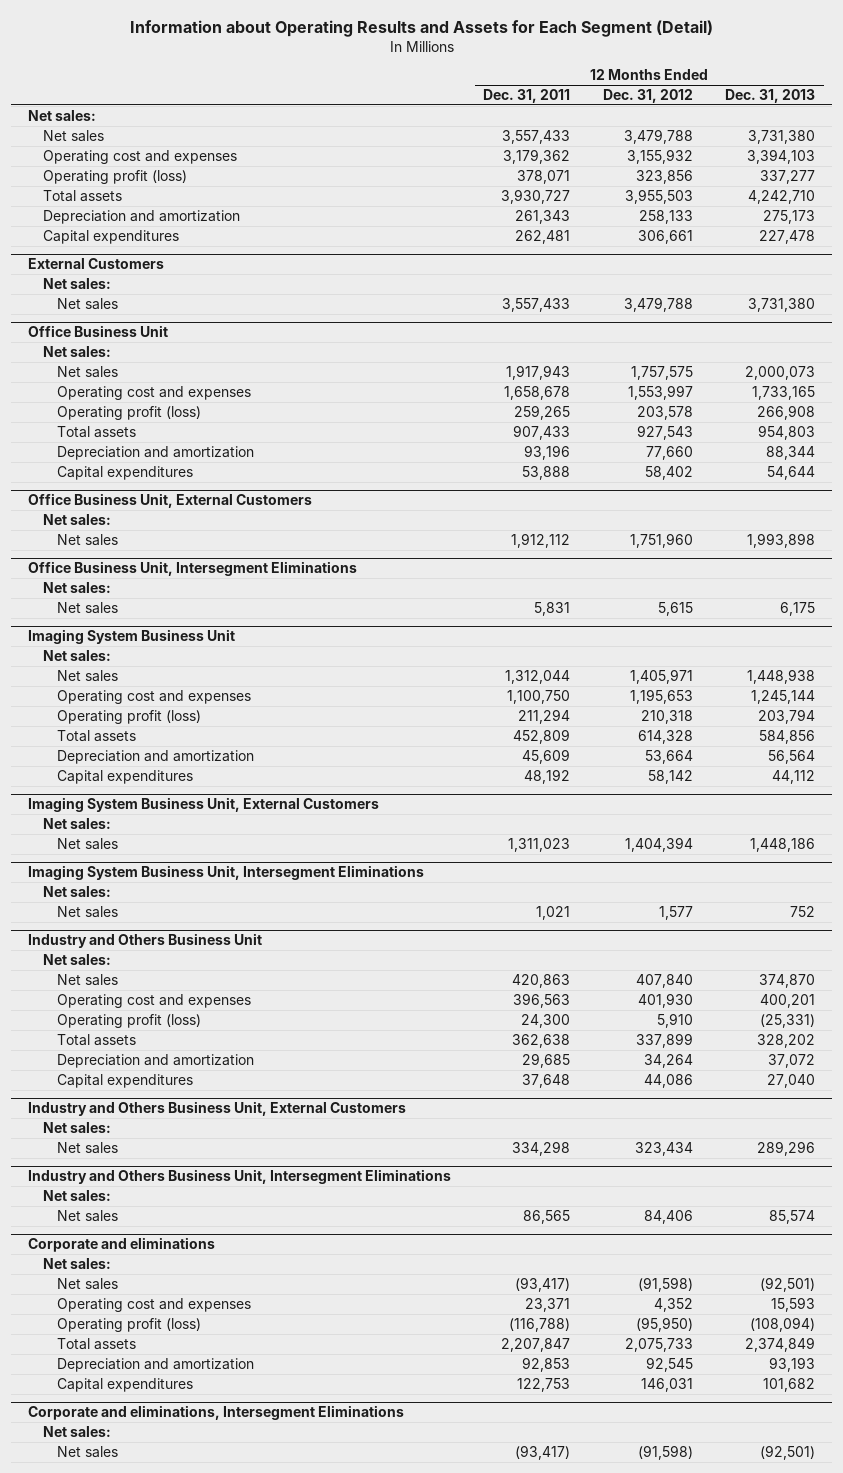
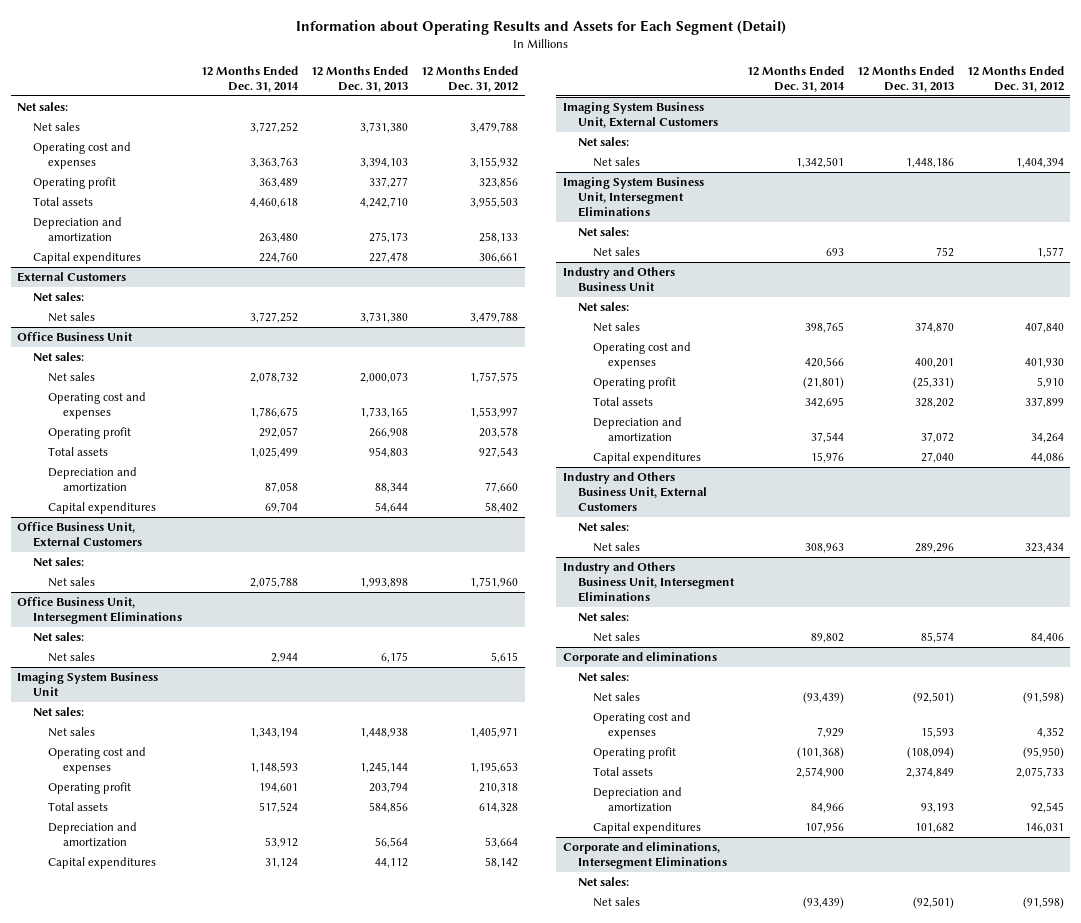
- | 12 Months Ended Dec. 31, 2011 | 12 Months Ended Dec. 31, 2012 | 12 Months Ended Dec. 31, 2013
+ | 12 Months Ended Dec. 31, 2014 | 12 Months Ended Dec. 31, 2013 | 12 Months Ended Dec. 31, 2012
- Operating profit (loss) | 378,071 | 323,856 | 337,277
+ Operating profit | 363,489 | 337,277 | 323,856
@ Office Business Unit
- Operating profit (loss) | 259,265 | 203,578 | 266,908
+ Operating profit | 292,057 | 266,908 | 203,578
@ Imaging System Business Unit
- Operating profit (loss) | 211,294 | 210,318 | 203,794
+ Operating profit | 194,601 | 203,794 | 210,318
@ Industry and Others Business Unit
- Operating profit (loss) | 24,300 | 5,910 | (25,331)
+ Operating profit | (21,801) | (25,331) | 5,910
@ Corporate and eliminations
- Operating profit (loss) | (116,788) | (95,950) | (108,094)
+ Operating profit | (101,368) | (108,094) | (95,950)

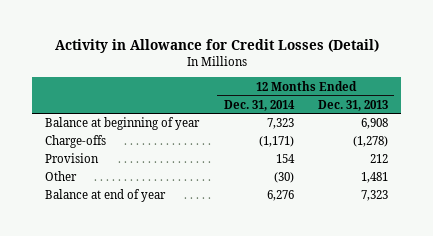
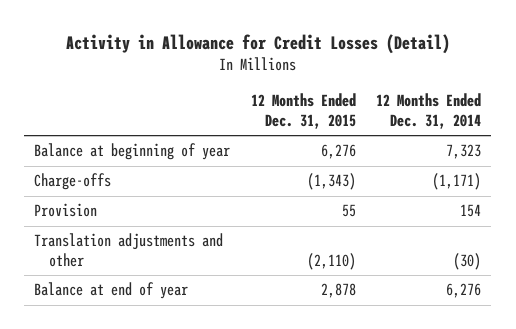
- | 12 Months Ended Dec. 31, 2014 | 12 Months Ended Dec. 31, 2013
+ | 12 Months Ended Dec. 31, 2015 | 12 Months Ended Dec. 31, 2014
- Other | (30) | 1,481
+ Translation adjustments and other | (2,110) | (30)

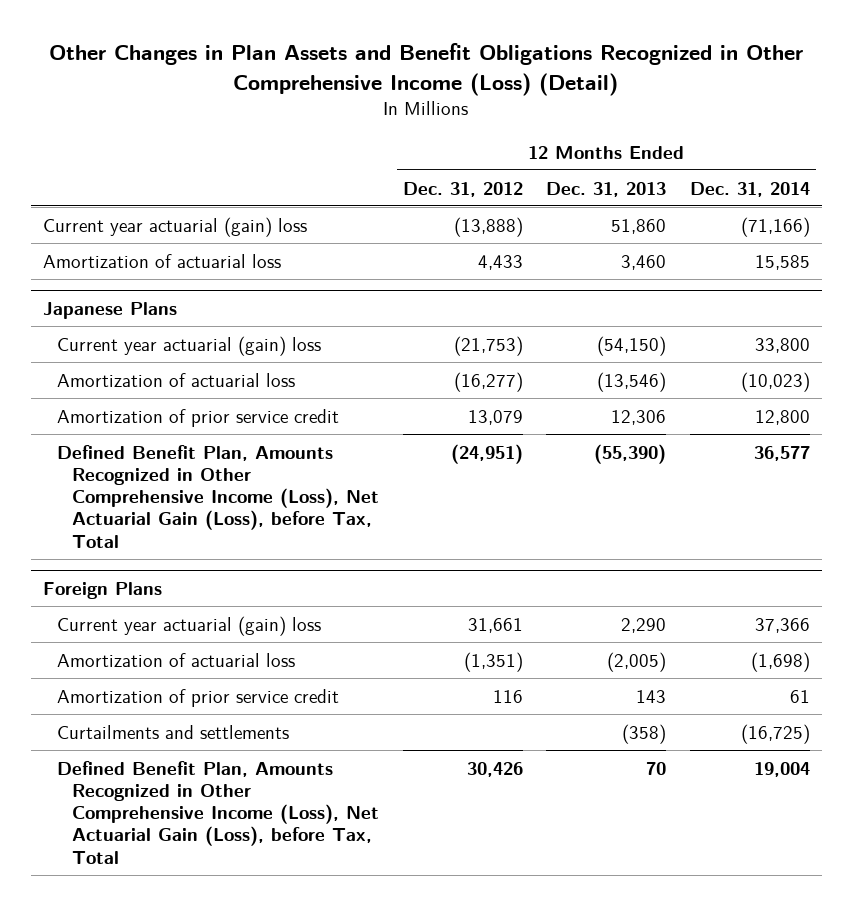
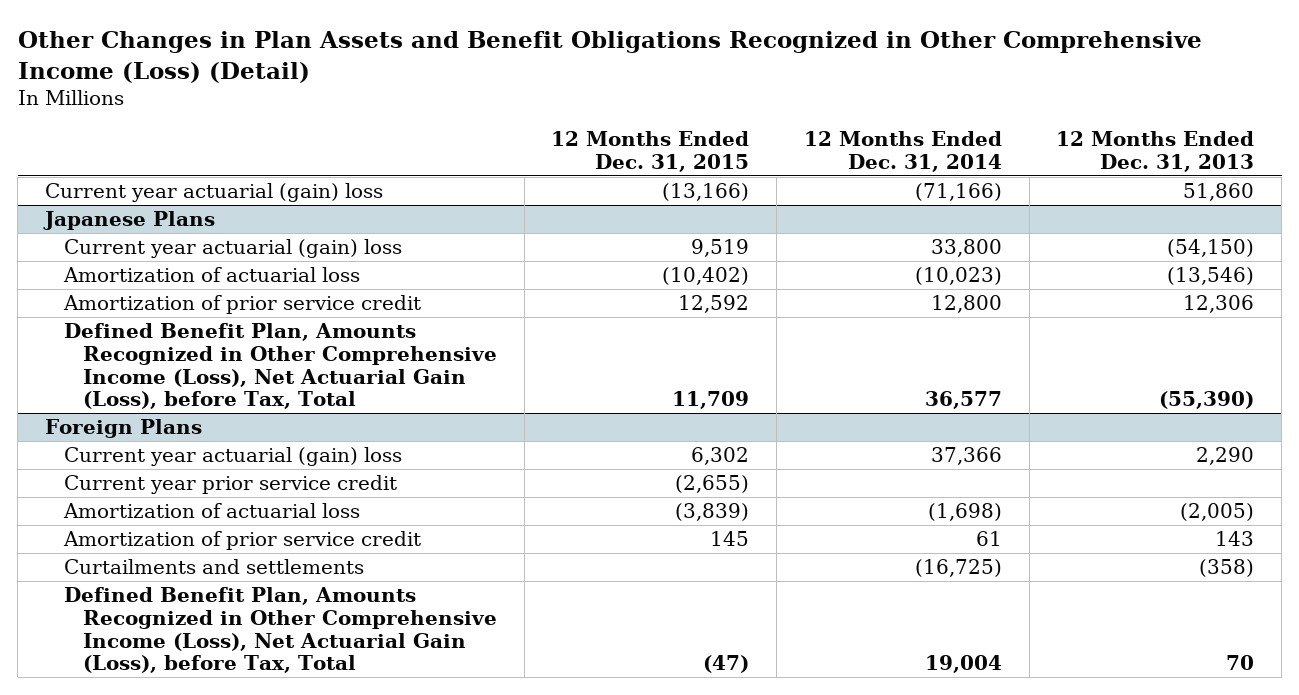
- | 12 Months Ended Dec. 31, 2012 | 12 Months Ended Dec. 31, 2013 | 12 Months Ended Dec. 31, 2014
+ | 12 Months Ended Dec. 31, 2015 | 12 Months Ended Dec. 31, 2014 | 12 Months Ended Dec. 31, 2013
- Amortization of actuarial loss | 4,433 | 3,460 | 15,585
@ Foreign Plans
+ Current year prior service credit | (2,655) | |

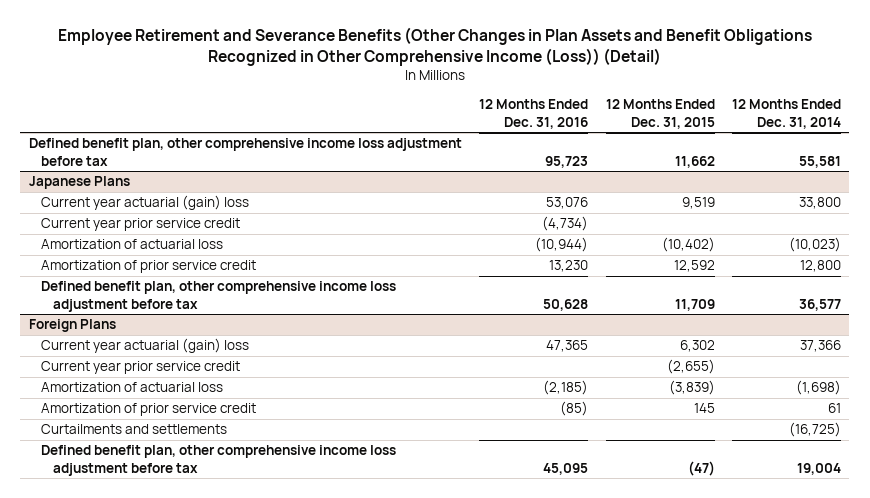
- Other Changes in Plan Assets and Benefit Obligations Recognized in Other Comprehensive Income (Loss) (Detail)
+ Employee Retirement and Severance Benefits (Other Changes in Plan Assets and Benefit Obligations Recognized in Other Comprehensive Income (Loss)) (Detail)
- | 12 Months Ended Dec. 31, 2015 | 12 Months Ended Dec. 31, 2014 | 12 Months Ended Dec. 31, 2013
+ | 12 Months Ended Dec. 31, 2016 | 12 Months Ended Dec. 31, 2015 | 12 Months Ended Dec. 31, 2014
- Current year actuarial (gain) loss | (13,166) | (71,166) | 51,860
+ Defined benefit plan, other comprehensive income loss adjustment before tax | 95,723 | 11,662 | 55,581
@ Japanese Plans
+ Current year prior service credit | (4,734) | |
- Defined Benefit Plan, Amounts Recognized in Other Comprehensive Income (Loss), Net Actuarial Gain (Loss), before Tax, Total | 11,709 | 36,577 | (55,390)
+ Defined benefit plan, other comprehensive income loss adjustment before tax | 50,628 | 11,709 | 36,577
@ Foreign Plans
- Defined Benefit Plan, Amounts Recognized in Other Comprehensive Income (Loss), Net Actuarial Gain (Loss), before Tax, Total | (47) | 19,004 | 70
+ Defined benefit plan, other comprehensive income loss adjustment before tax | 45,095 | (47) | 19,004

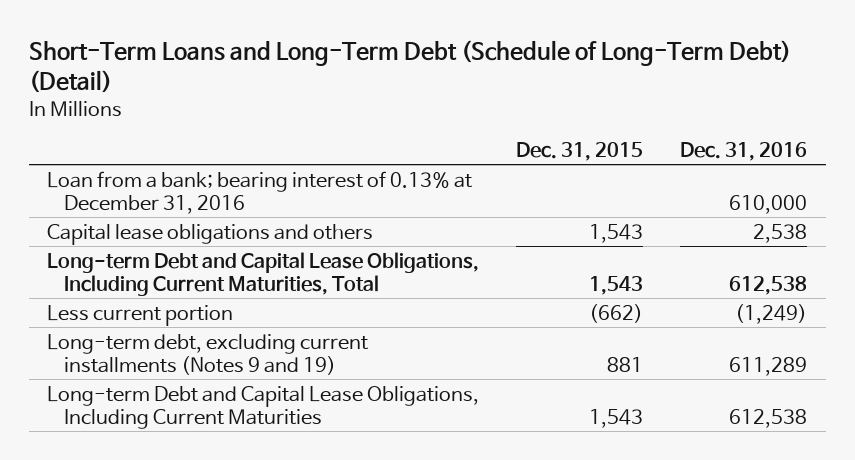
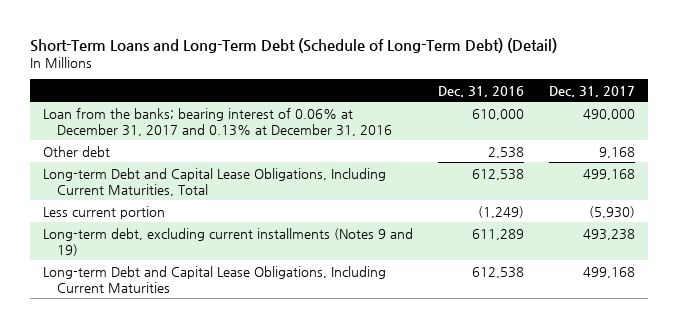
- | Dec. 31, 2015 | Dec. 31, 2016
+ | Dec. 31, 2016 | Dec. 31, 2017
- Loan from a bank; bearing interest of 0.13% at December 31, 2016 | | 610,000
- Capital lease obligations and others | 1,543 | 2,538
+ Loan from the banks; bearing interest of 0.06% at December 31, 2017 and 0.13% at December 31, 2016 | 610,000 | 490,000
+ Other debt | 2,538 | 9,168

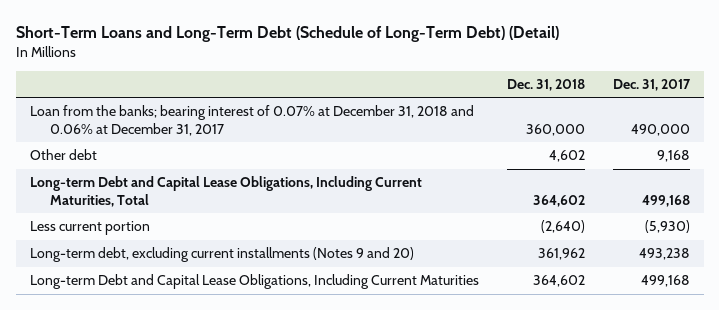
- | Dec. 31, 2016 | Dec. 31, 2017
+ | Dec. 31, 2018 | Dec. 31, 2017
- Loan from the banks; bearing interest of 0.06% at December 31, 2017 and 0.13% at December 31, 2016 | 610,000 | 490,000
+ Loan from the banks; bearing interest of 0.07% at December 31, 2018 and 0.06% at December 31, 2017 | 360,000 | 490,000
- Long-term debt, excluding current installments (Notes 9 and 19) | 611,289 | 493,238
+ Long-term debt, excluding current installments (Notes 9 and 20) | 361,962 | 493,238

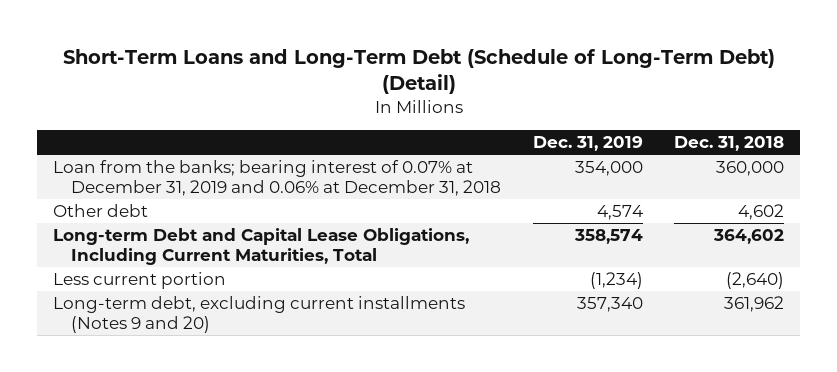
- | Dec. 31, 2018 | Dec. 31, 2017
+ | Dec. 31, 2019 | Dec. 31, 2018
- Loan from the banks; bearing interest of 0.07% at December 31, 2018 and 0.06% at December 31, 2017 | 360,000 | 490,000
+ Loan from the banks; bearing interest of 0.07% at December 31, 2019 and 0.06% at December 31, 2018 | 354,000 | 360,000
- Long-term Debt and Capital Lease Obligations, Including Current Maturities | 364,602 | 499,168

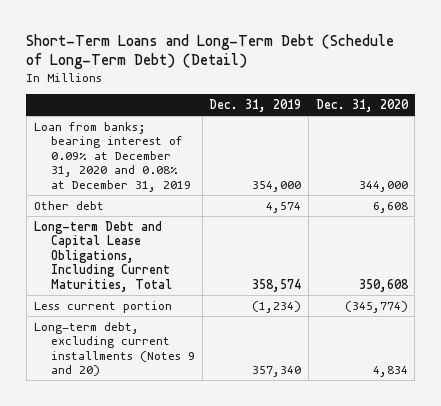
- | Dec. 31, 2019 | Dec. 31, 2018
+ | Dec. 31, 2019 | Dec. 31, 2020
- Loan from the banks; bearing interest of 0.07% at December 31, 2019 and 0.06% at December 31, 2018 | 354,000 | 360,000
+ Loan from banks; bearing interest of 0.09% at December 31, 2020 and 0.08% at December 31, 2019 | 354,000 | 344,000

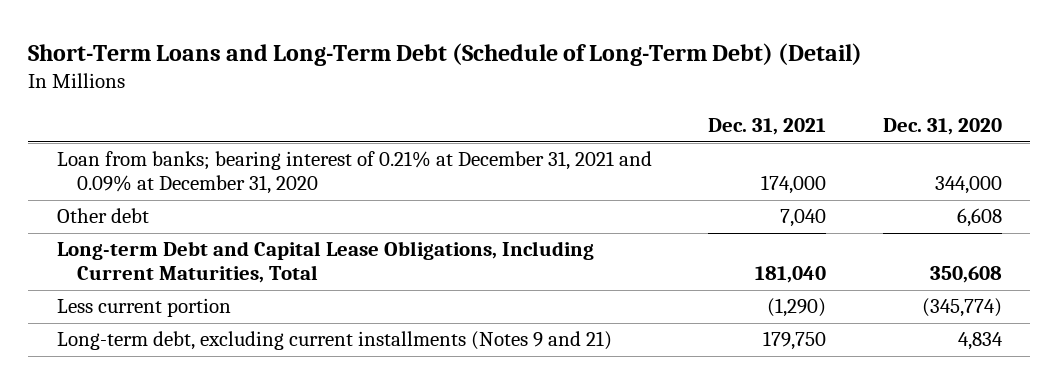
- | Dec. 31, 2019 | Dec. 31, 2020
+ | Dec. 31, 2021 | Dec. 31, 2020
- Loan from banks; bearing interest of 0.09% at December 31, 2020 and 0.08% at December 31, 2019 | 354,000 | 344,000
+ Loan from banks; bearing interest of 0.21% at December 31, 2021 and 0.09% at December 31, 2020 | 174,000 | 344,000
- Long-term debt, excluding current installments (Notes 9 and 20) | 357,340 | 4,834
+ Long-term debt, excluding current installments (Notes 9 and 21) | 179,750 | 4,834

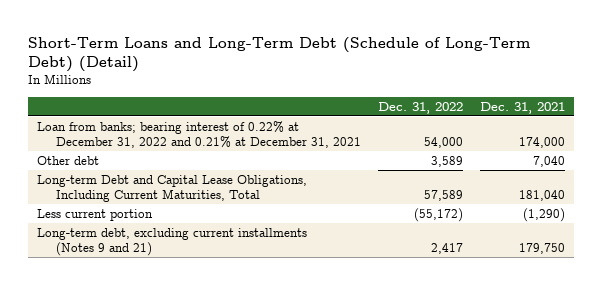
- | Dec. 31, 2021 | Dec. 31, 2020
+ | Dec. 31, 2022 | Dec. 31, 2021
- Loan from banks; bearing interest of 0.21% at December 31, 2021 and 0.09% at December 31, 2020 | 174,000 | 344,000
+ Loan from banks; bearing interest of 0.22% at December 31, 2022 and 0.21% at December 31, 2021 | 54,000 | 174,000

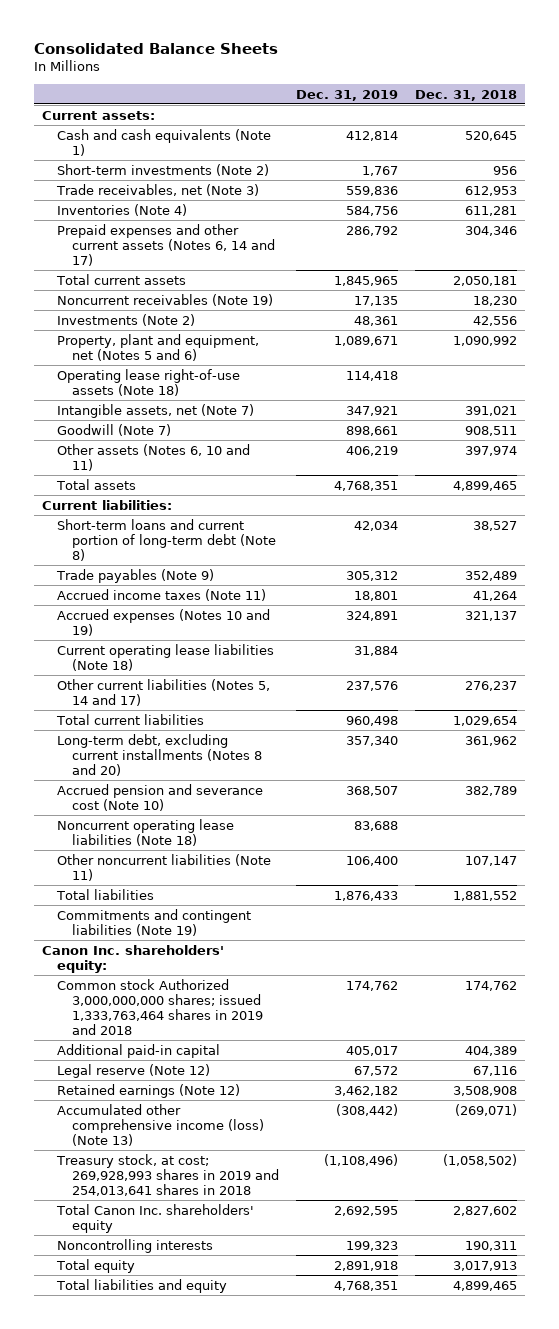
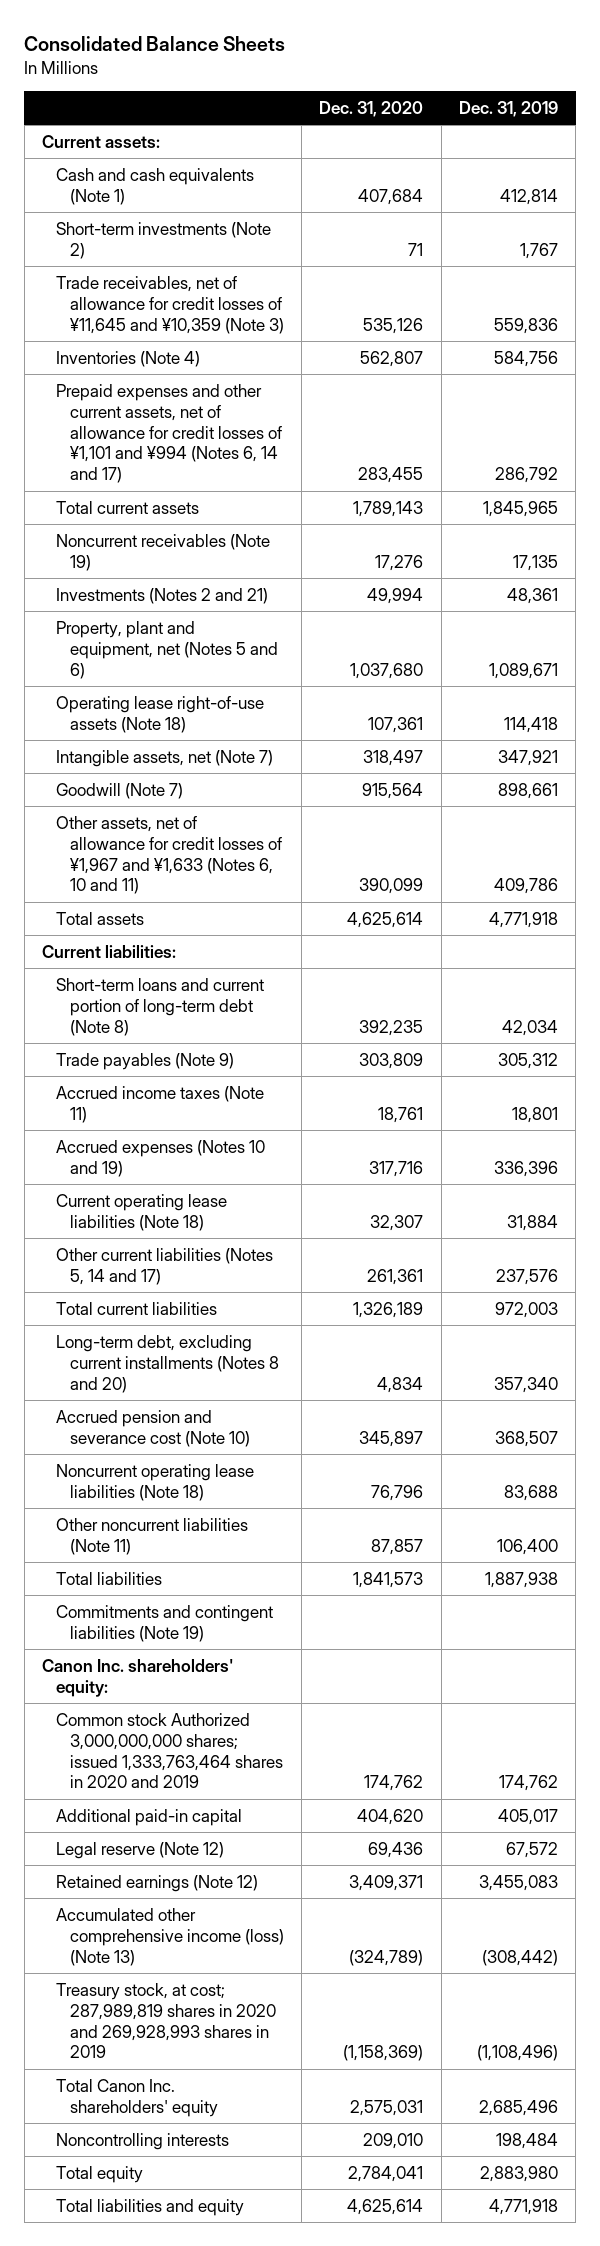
- | Dec. 31, 2019 | Dec. 31, 2018
+ | Dec. 31, 2020 | Dec. 31, 2019
- Trade receivables, net (Note 3) | 559,836 | 612,953
+ Trade receivables, net of allowance for credit losses of ¥11,645 and ¥10,359 (Note 3) | 535,126 | 559,836
- Prepaid expenses and other current assets (Notes 6, 14 and 17) | 286,792 | 304,346
+ Prepaid expenses and other current assets, net of allowance for credit losses of ¥1,101 and ¥994 (Notes 6, 14 and 17) | 283,455 | 286,792
- Investments (Note 2) | 48,361 | 42,556
+ Investments (Notes 2 and 21) | 49,994 | 48,361
- Other assets (Notes 6, 10 and 11) | 406,219 | 397,974
- Total assets | 4,768,351 | 4,899,465
+ Other assets, net of allowance for credit losses of ¥1,967 and ¥1,633 (Notes 6, 10 and 11) | 390,099 | 409,786
+ Total assets | 4,625,614 | 4,771,918
- Accrued expenses (Notes 10 and 19) | 324,891 | 321,137
+ Accrued expenses (Notes 10 and 19) | 317,716 | 336,396
- Total current liabilities | 960,498 | 1,029,654
+ Total current liabilities | 1,326,189 | 972,003
- Total liabilities | 1,876,433 | 1,881,552
+ Total liabilities | 1,841,573 | 1,887,938
- Common stock Authorized 3,000,000,000 shares; issued 1,333,763,464 shares in 2019 and 2018 | 174,762 | 174,762
+ Common stock Authorized 3,000,000,000 shares; issued 1,333,763,464 shares in 2020 and 2019 | 174,762 | 174,762
- Retained earnings (Note 12) | 3,462,182 | 3,508,908
+ Retained earnings (Note 12) | 3,409,371 | 3,455,083
- Treasury stock, at cost; 269,928,993 shares in 2019 and 254,013,641 shares in 2018 | (1,108,496) | (1,058,502)
- Total Canon Inc. shareholders' equity | 2,692,595 | 2,827,602
- Noncontrolling interests | 199,323 | 190,311
- Total equity | 2,891,918 | 3,017,913
- Total liabilities and equity | 4,768,351 | 4,899,465
+ Treasury stock, at cost; 287,989,819 shares in 2020 and 269,928,993 shares in 2019 | (1,158,369) | (1,108,496)
+ Total Canon Inc. shareholders' equity | 2,575,031 | 2,685,496
+ Noncontrolling interests | 209,010 | 198,484
+ Total equity | 2,784,041 | 2,883,980
+ Total liabilities and equity | 4,625,614 | 4,771,918

